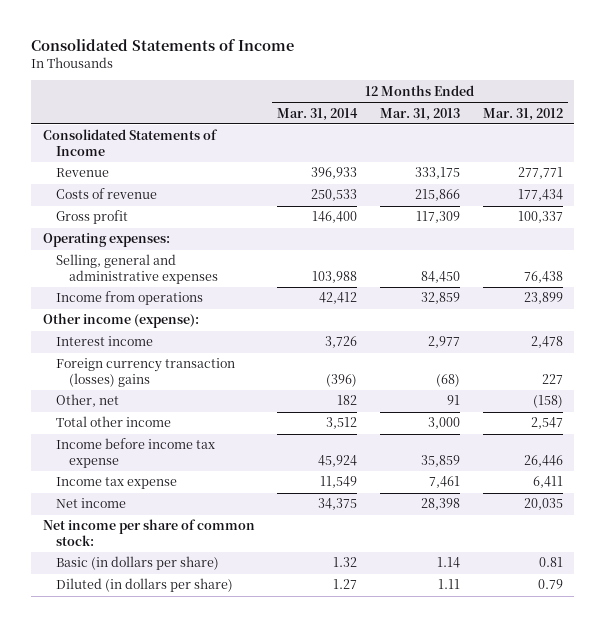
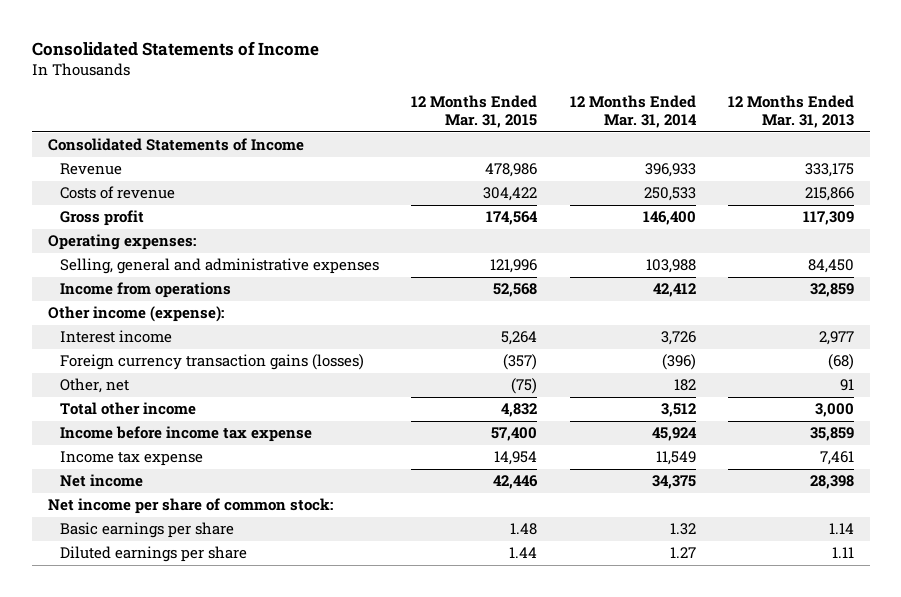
- | 12 Months Ended Mar. 31, 2014 | 12 Months Ended Mar. 31, 2013 | 12 Months Ended Mar. 31, 2012
+ | 12 Months Ended Mar. 31, 2015 | 12 Months Ended Mar. 31, 2014 | 12 Months Ended Mar. 31, 2013
- Foreign currency transaction (losses) gains | (396) | (68) | 227
+ Foreign currency transaction gains (losses) | (357) | (396) | (68)
- Basic (in dollars per share) | 1.32 | 1.14 | 0.81
- Diluted (in dollars per share) | 1.27 | 1.11 | 0.79
+ Basic earnings per share | 1.48 | 1.32 | 1.14
+ Diluted earnings per share | 1.44 | 1.27 | 1.11

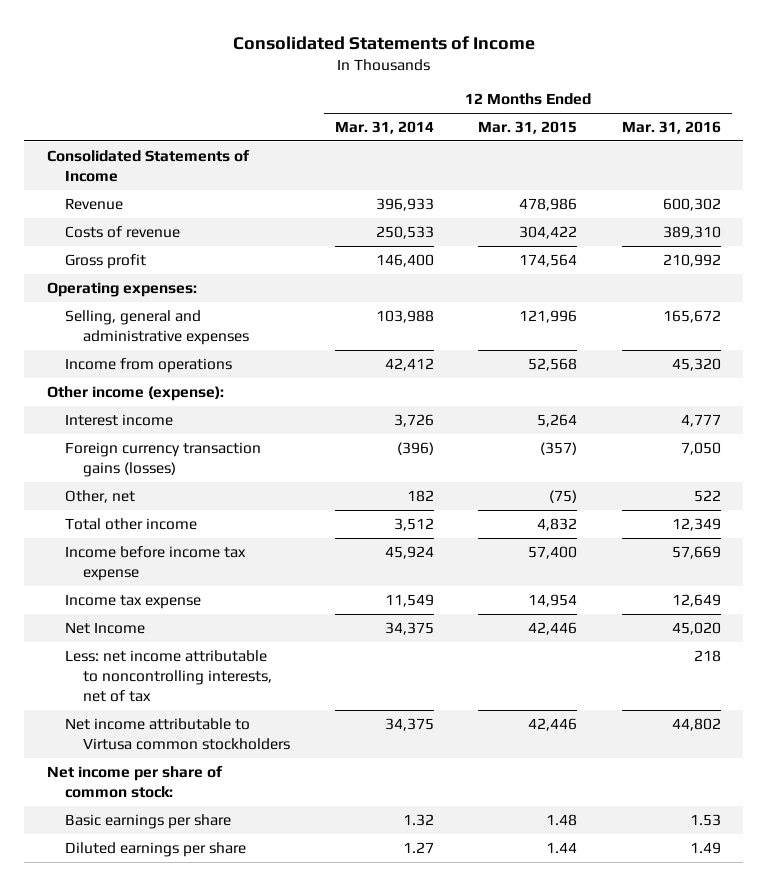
- | 12 Months Ended Mar. 31, 2015 | 12 Months Ended Mar. 31, 2014 | 12 Months Ended Mar. 31, 2013
+ | 12 Months Ended Mar. 31, 2014 | 12 Months Ended Mar. 31, 2015 | 12 Months Ended Mar. 31, 2016
- Net income | 42,446 | 34,375 | 28,398
+ Net Income | 34,375 | 42,446 | 45,020
+ Less: net income attributable to noncontrolling interests, net of tax | | | 218
+ Net income attributable to Virtusa common stockholders | 34,375 | 42,446 | 44,802

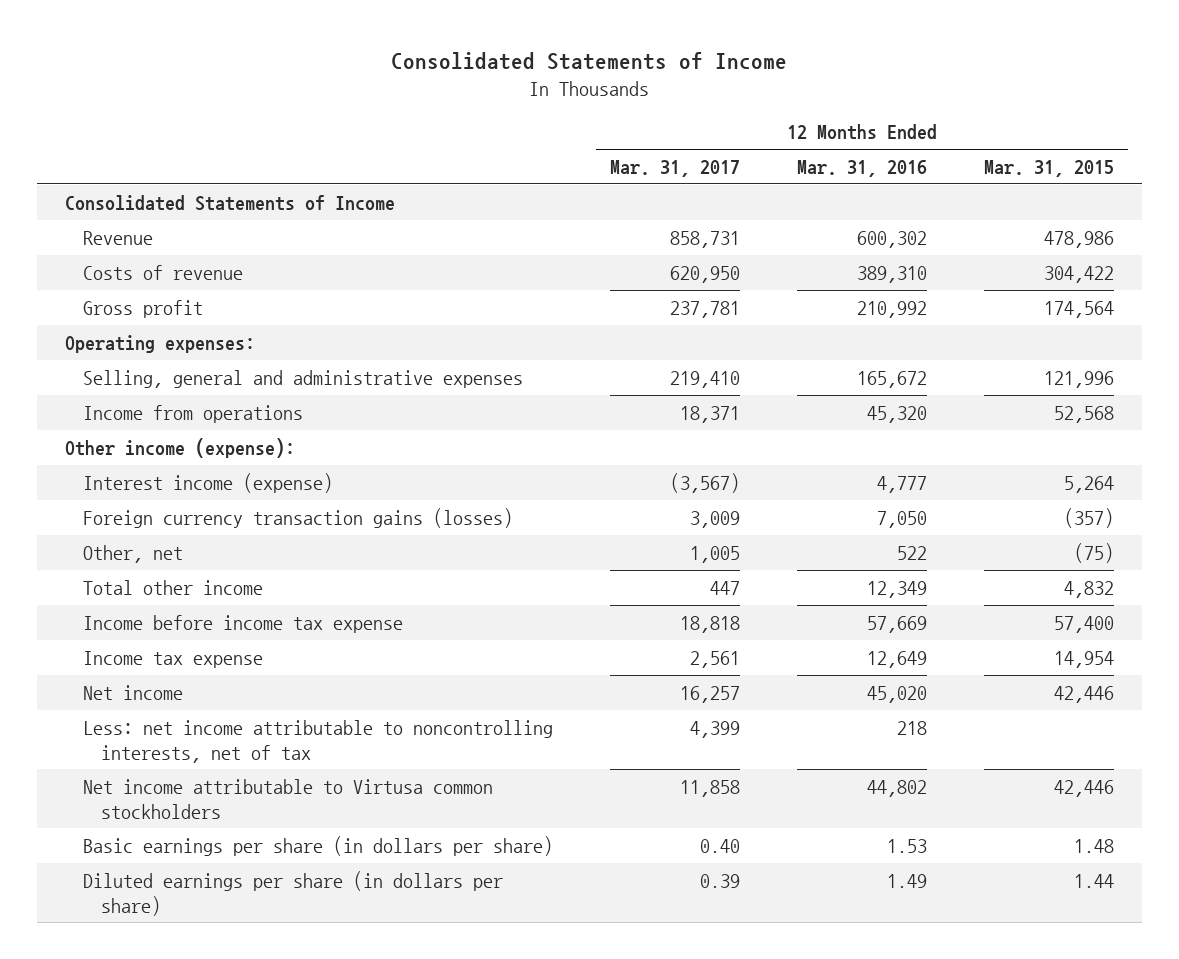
- | 12 Months Ended Mar. 31, 2014 | 12 Months Ended Mar. 31, 2015 | 12 Months Ended Mar. 31, 2016
+ | 12 Months Ended Mar. 31, 2017 | 12 Months Ended Mar. 31, 2016 | 12 Months Ended Mar. 31, 2015
- Interest income | 3,726 | 5,264 | 4,777
+ Interest income (expense) | (3,567) | 4,777 | 5,264
- Net Income | 34,375 | 42,446 | 45,020
+ Net income | 16,257 | 45,020 | 42,446
- Net income per share of common stock:
- Basic earnings per share | 1.32 | 1.48 | 1.53
- Diluted earnings per share | 1.27 | 1.44 | 1.49
+ Basic earnings per share (in dollars per share) | 0.40 | 1.53 | 1.48
+ Diluted earnings per share (in dollars per share) | 0.39 | 1.49 | 1.44

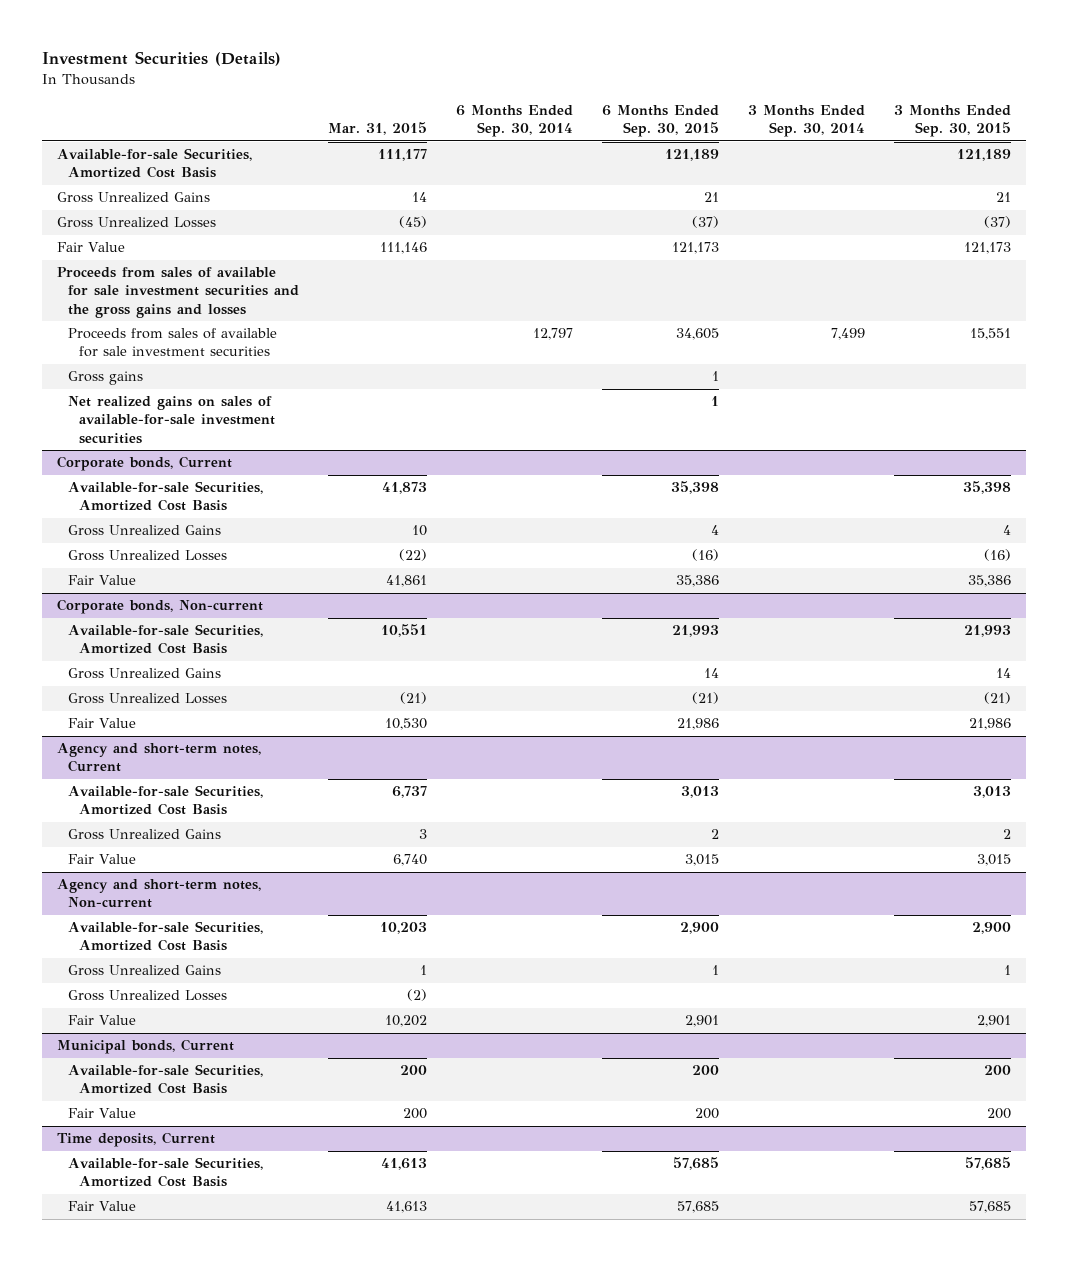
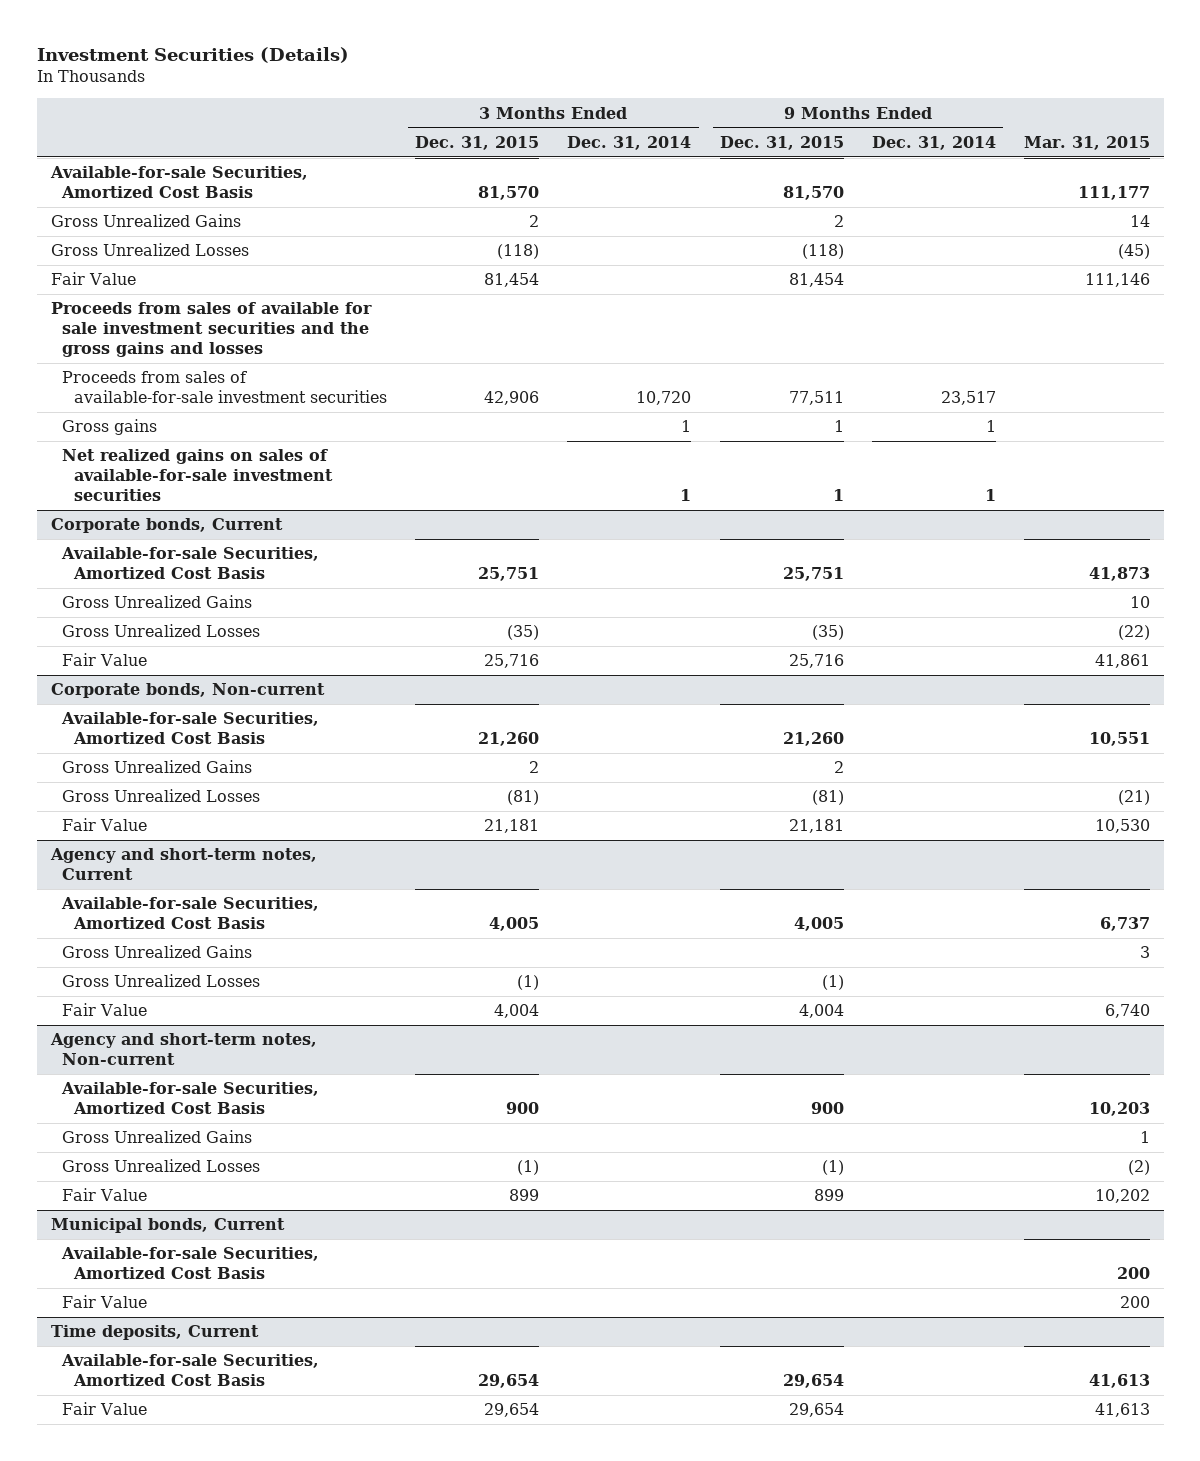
- | Mar. 31, 2015 | 6 Months Ended Sep. 30, 2014 | 6 Months Ended Sep. 30, 2015 | 3 Months Ended Sep. 30, 2014 | 3 Months Ended Sep. 30, 2015
+ | 3 Months Ended Dec. 31, 2015 | 3 Months Ended Dec. 31, 2014 | 9 Months Ended Dec. 31, 2015 | 9 Months Ended Dec. 31, 2014 | Mar. 31, 2015
- Proceeds from sales of available for sale investment securities | | 12,797 | 34,605 | 7,499 | 15,551
+ Proceeds from sales of available-for-sale investment securities | 42,906 | 10,720 | 77,511 | 23,517 |
@ Agency and short-term notes, Current
+ Gross Unrealized Losses | (1) | | (1) | |

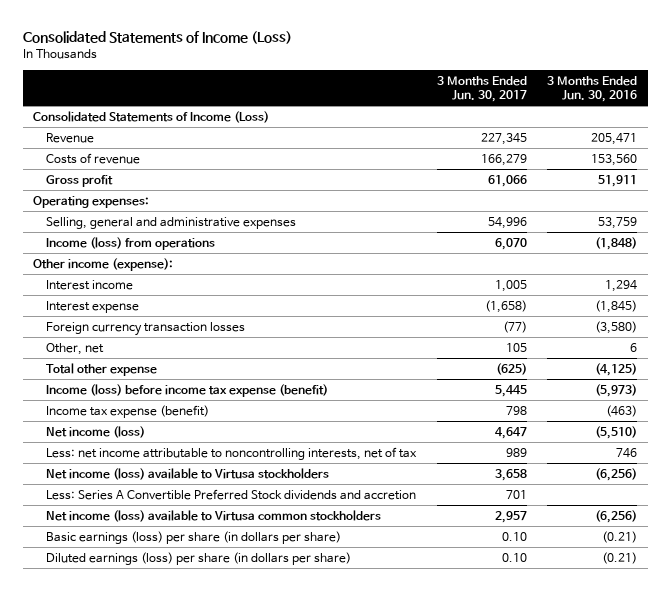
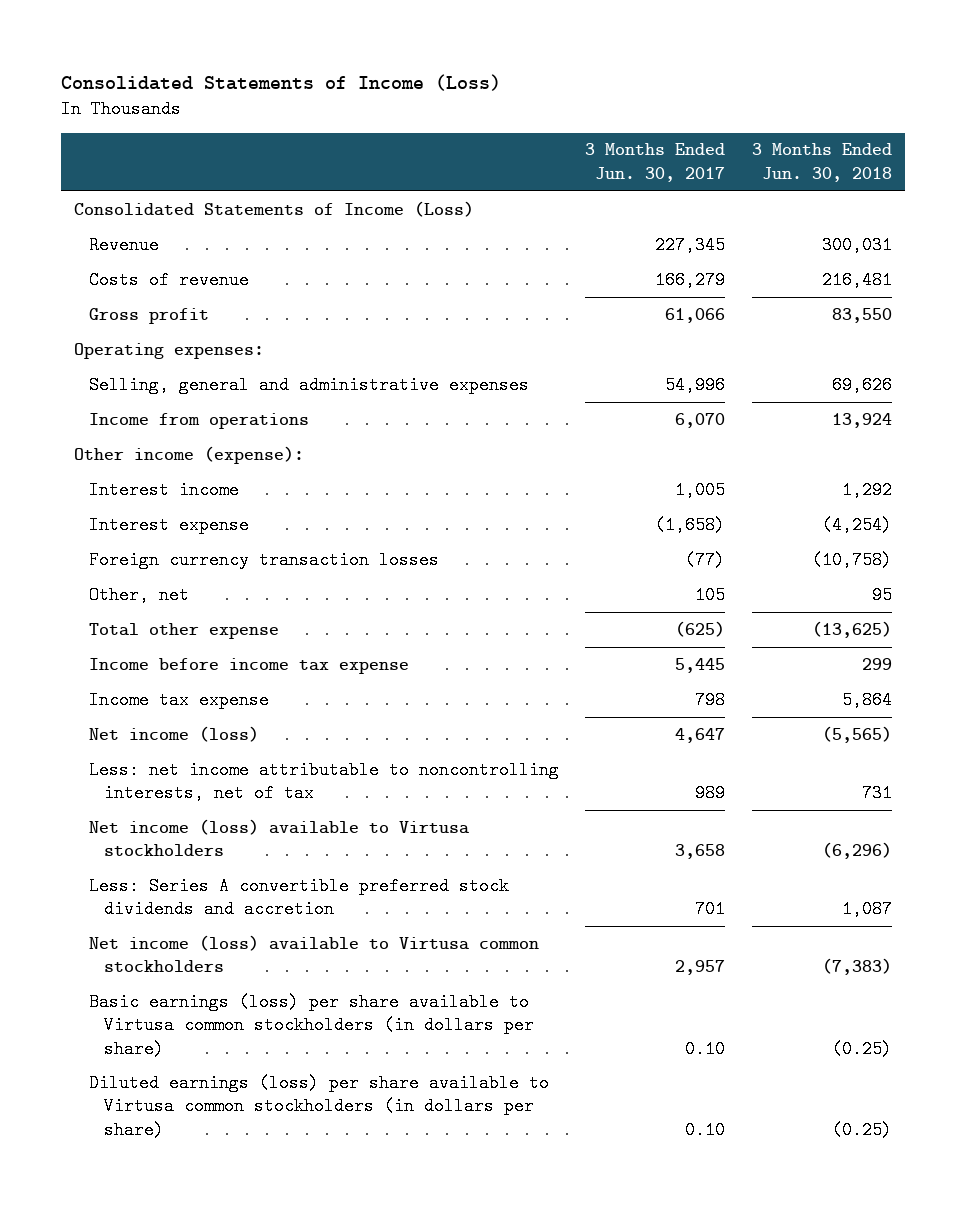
- | 3 Months Ended Jun. 30, 2017 | 3 Months Ended Jun. 30, 2016
+ | 3 Months Ended Jun. 30, 2017 | 3 Months Ended Jun. 30, 2018
- Income (loss) from operations | 6,070 | (1,848)
+ Income from operations | 6,070 | 13,924
- Income (loss) before income tax expense (benefit) | 5,445 | (5,973)
- Income tax expense (benefit) | 798 | (463)
+ Income before income tax expense | 5,445 | 299
+ Income tax expense | 798 | 5,864
- Less: Series A Convertible Preferred Stock dividends and accretion | 701 |
+ Less: Series A convertible preferred stock dividends and accretion | 701 | 1,087
- Basic earnings (loss) per share (in dollars per share) | 0.10 | (0.21)
- Diluted earnings (loss) per share (in dollars per share) | 0.10 | (0.21)
+ Basic earnings (loss) per share available to Virtusa common stockholders (in dollars per share) | 0.10 | (0.25)
+ Diluted earnings (loss) per share available to Virtusa common stockholders (in dollars per share) | 0.10 | (0.25)

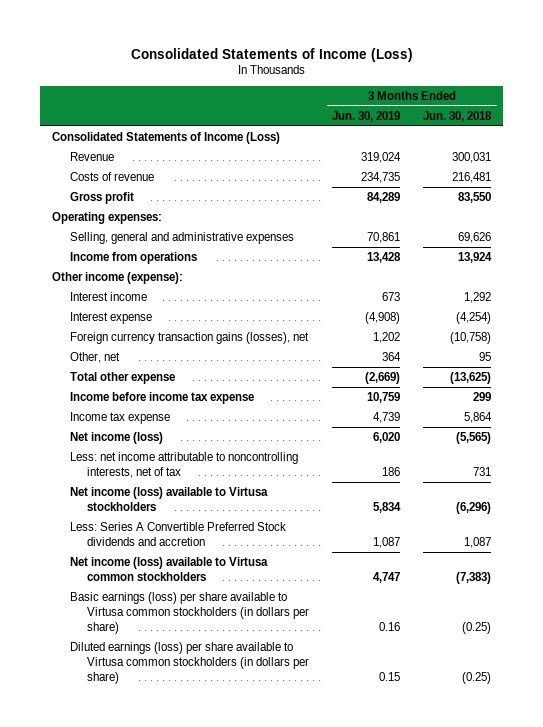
- | 3 Months Ended Jun. 30, 2017 | 3 Months Ended Jun. 30, 2018
+ | 3 Months Ended Jun. 30, 2019 | 3 Months Ended Jun. 30, 2018
- Foreign currency transaction losses | (77) | (10,758)
+ Foreign currency transaction gains (losses), net | 1,202 | (10,758)
- Less: Series A convertible preferred stock dividends and accretion | 701 | 1,087
+ Less: Series A Convertible Preferred Stock dividends and accretion | 1,087 | 1,087

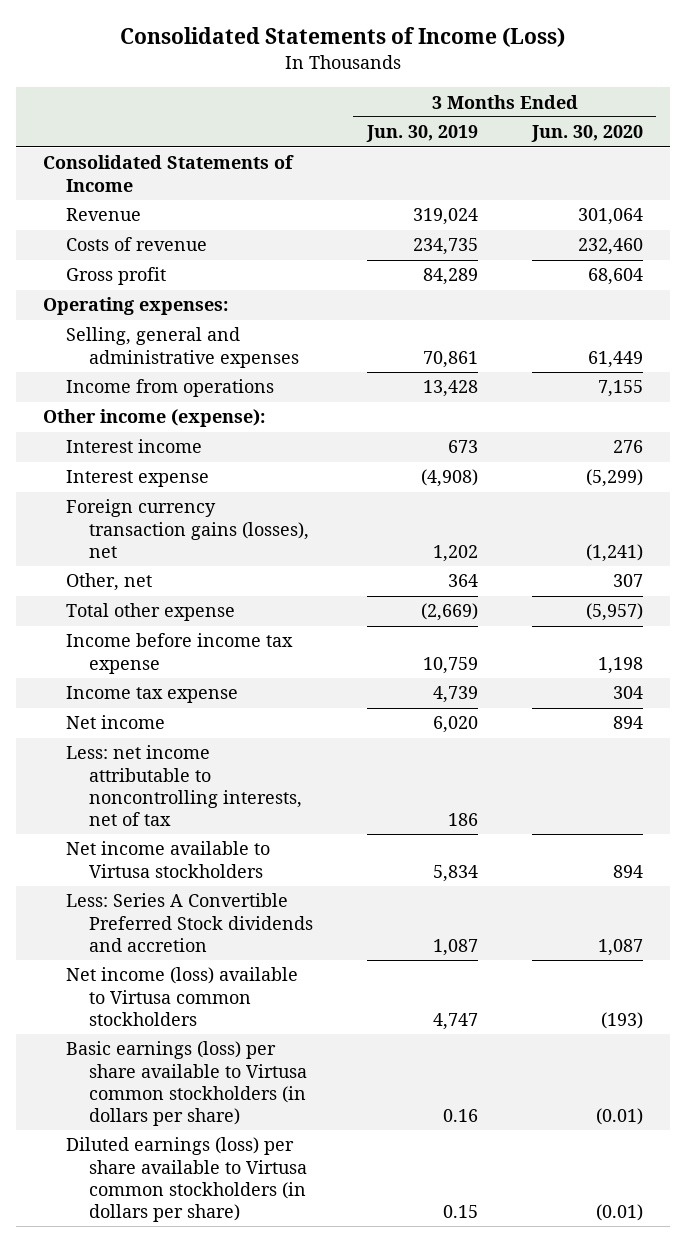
- | 3 Months Ended Jun. 30, 2019 | 3 Months Ended Jun. 30, 2018
+ | 3 Months Ended Jun. 30, 2019 | 3 Months Ended Jun. 30, 2020
- Consolidated Statements of Income (Loss)
+ Consolidated Statements of Income
- Net income (loss) | 6,020 | (5,565)
+ Net income | 6,020 | 894
- Net income (loss) available to Virtusa stockholders | 5,834 | (6,296)
+ Net income available to Virtusa stockholders | 5,834 | 894

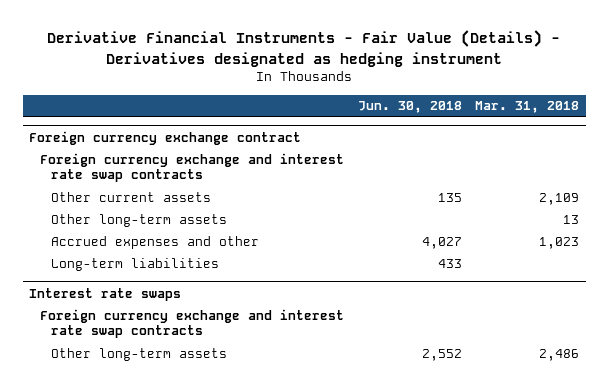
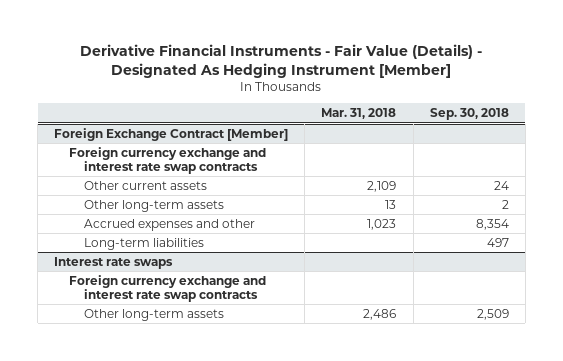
- Derivative Financial Instruments - Fair Value (Details) - Derivatives designated as hedging instrument
+ Derivative Financial Instruments - Fair Value (Details) - Designated As Hedging Instrument [Member]
- | Jun. 30, 2018 | Mar. 31, 2018
+ | Mar. 31, 2018 | Sep. 30, 2018
- Foreign currency exchange contract
+ Foreign Exchange Contract [Member]

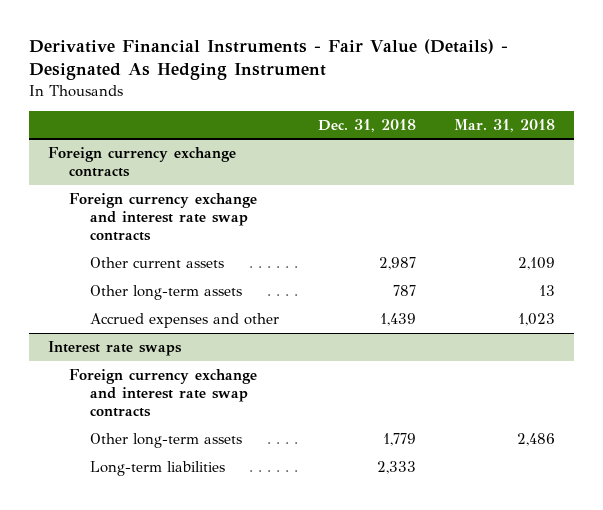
- Derivative Financial Instruments - Fair Value (Details) - Designated As Hedging Instrument [Member]
+ Derivative Financial Instruments - Fair Value (Details) - Designated As Hedging Instrument
- | Mar. 31, 2018 | Sep. 30, 2018
+ | Dec. 31, 2018 | Mar. 31, 2018
- Foreign Exchange Contract [Member]
+ Foreign currency exchange contracts
- Long-term liabilities | | 497
@ Interest rate swaps
+ Long-term liabilities | 2,333 |

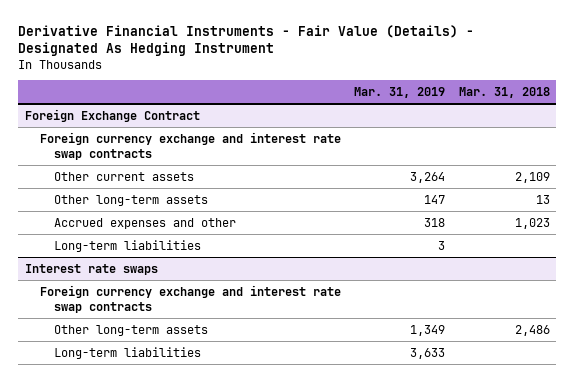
- | Dec. 31, 2018 | Mar. 31, 2018
+ | Mar. 31, 2019 | Mar. 31, 2018
- Foreign currency exchange contracts
+ Foreign Exchange Contract
+ Long-term liabilities | 3 |

